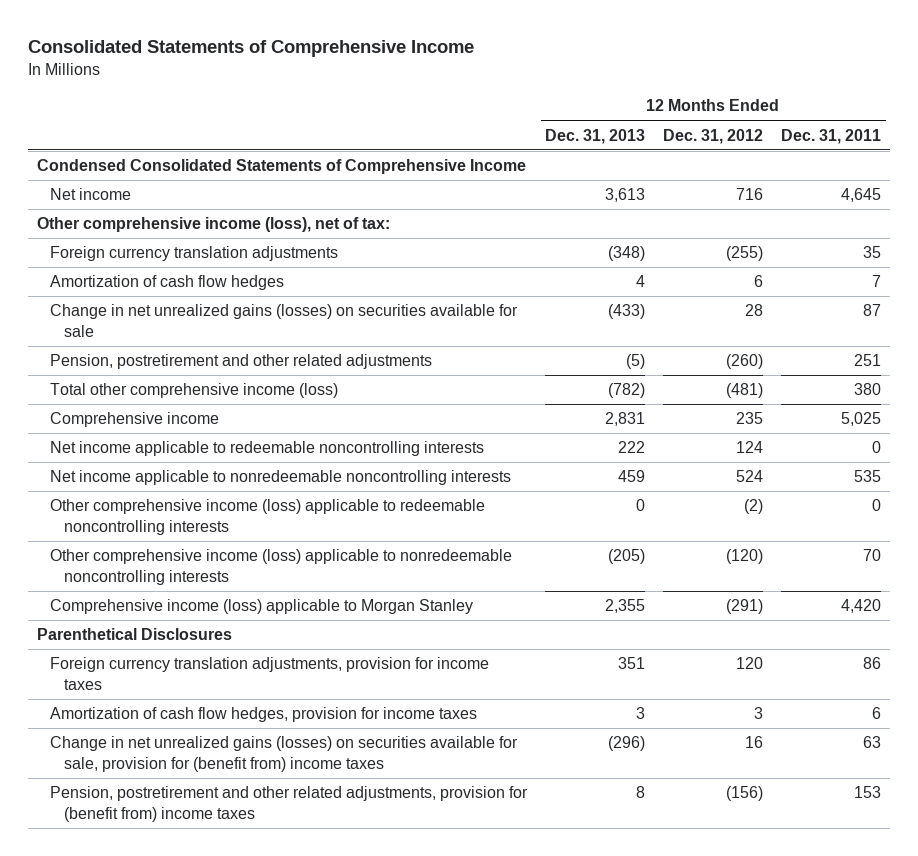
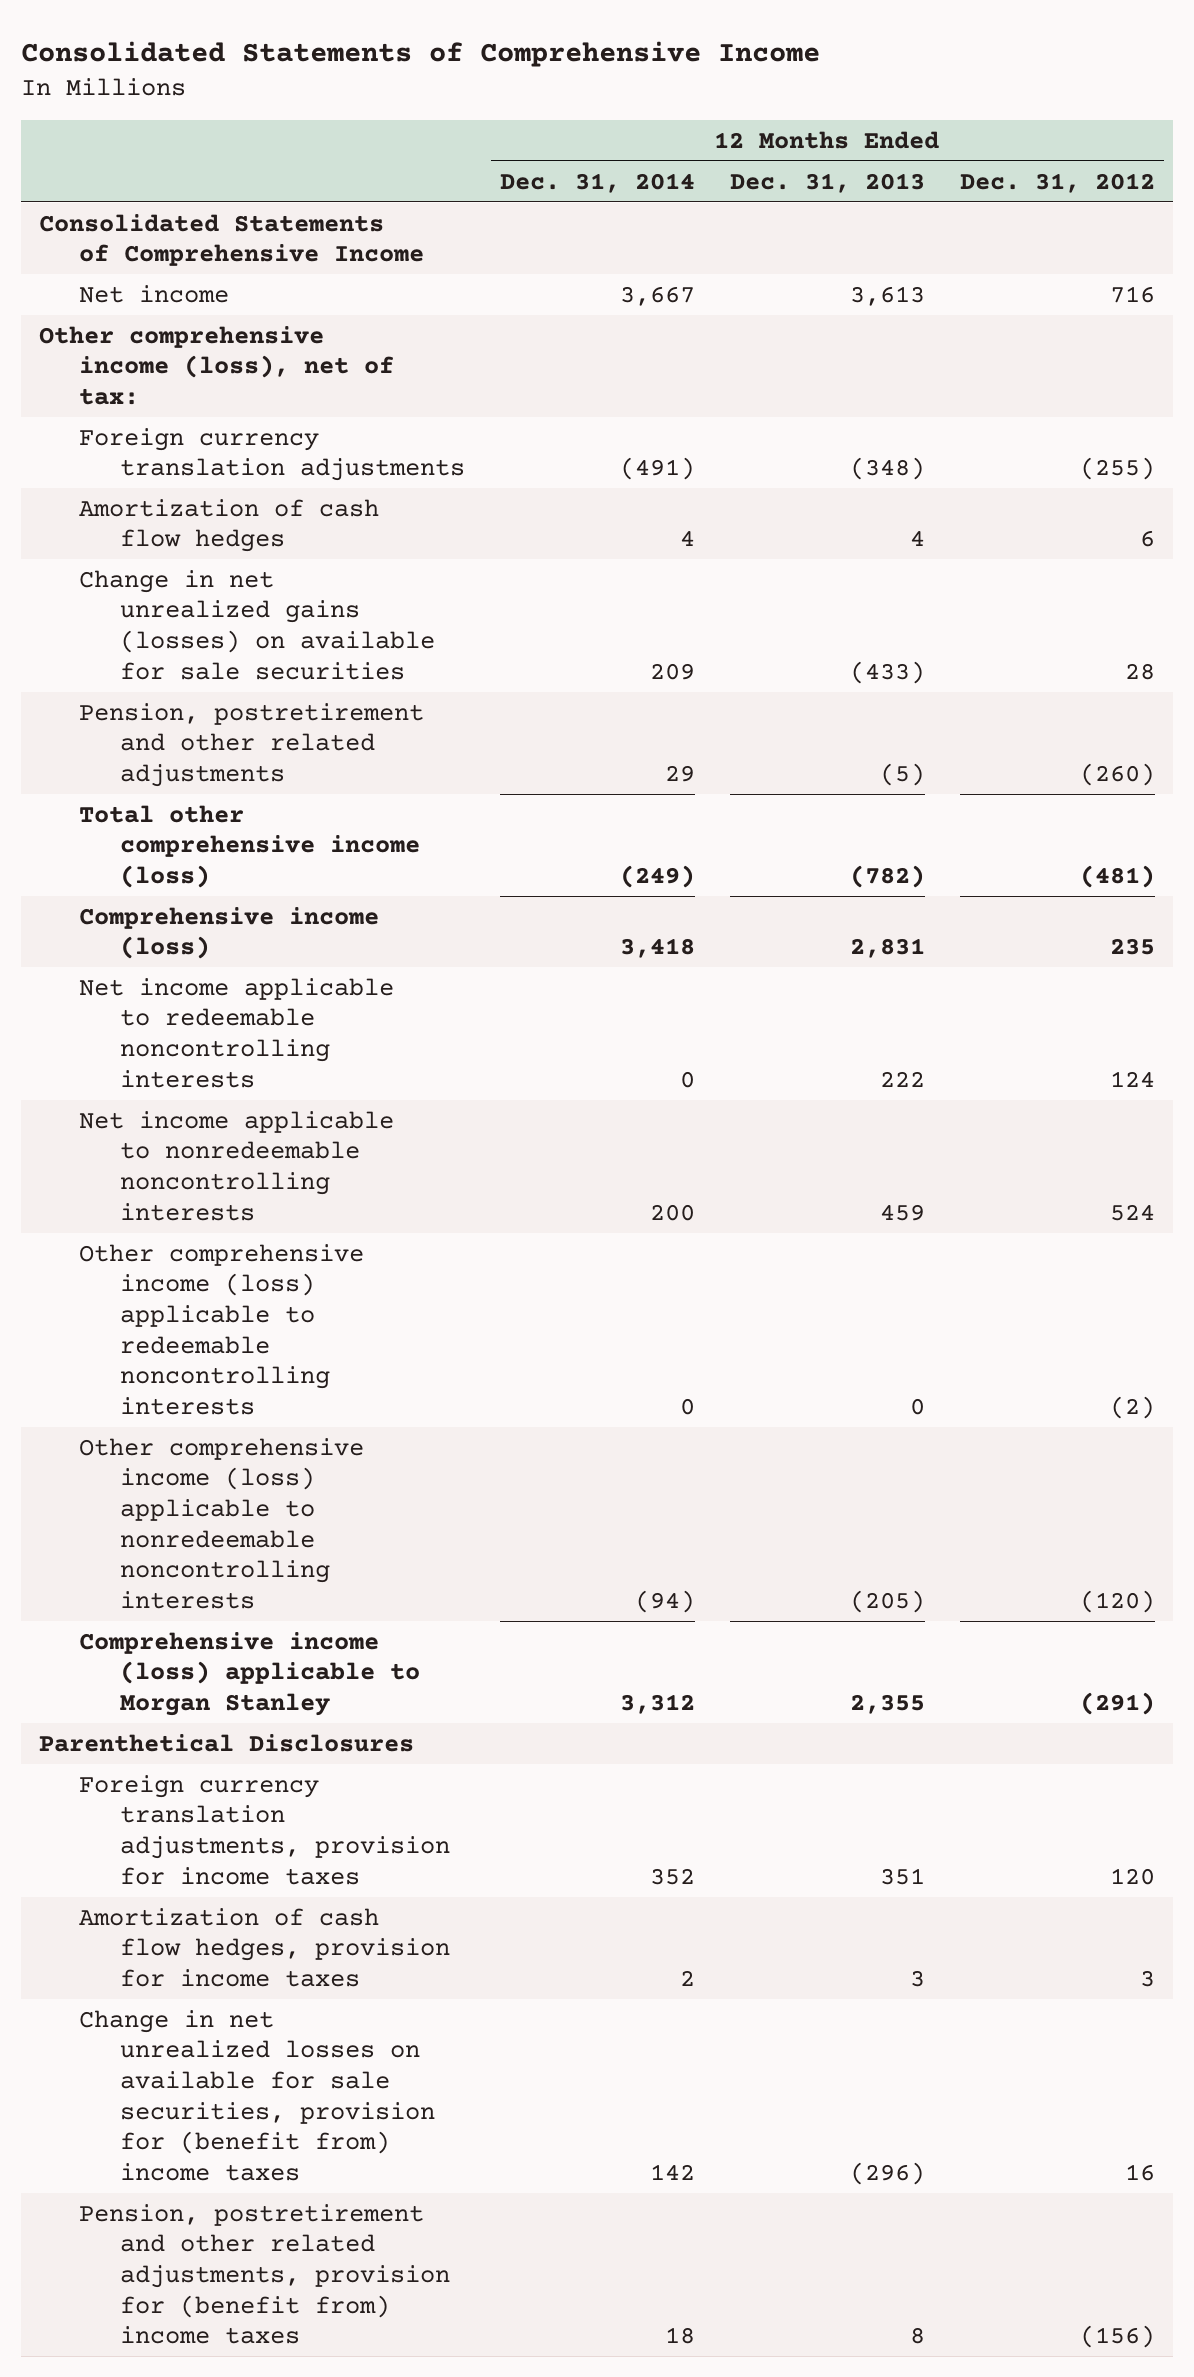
- | 12 Months Ended Dec. 31, 2013 | 12 Months Ended Dec. 31, 2012 | 12 Months Ended Dec. 31, 2011
+ | 12 Months Ended Dec. 31, 2014 | 12 Months Ended Dec. 31, 2013 | 12 Months Ended Dec. 31, 2012
- Condensed Consolidated Statements of Comprehensive Income
+ Consolidated Statements of Comprehensive Income
- Change in net unrealized gains (losses) on securities available for sale | (433) | 28 | 87
+ Change in net unrealized gains (losses) on available for sale securities | 209 | (433) | 28
- Comprehensive income | 2,831 | 235 | 5,025
+ Comprehensive income (loss) | 3,418 | 2,831 | 235
- Change in net unrealized gains (losses) on securities available for sale, provision for (benefit from) income taxes | (296) | 16 | 63
+ Change in net unrealized losses on available for sale securities, provision for (benefit from) income taxes | 142 | (296) | 16

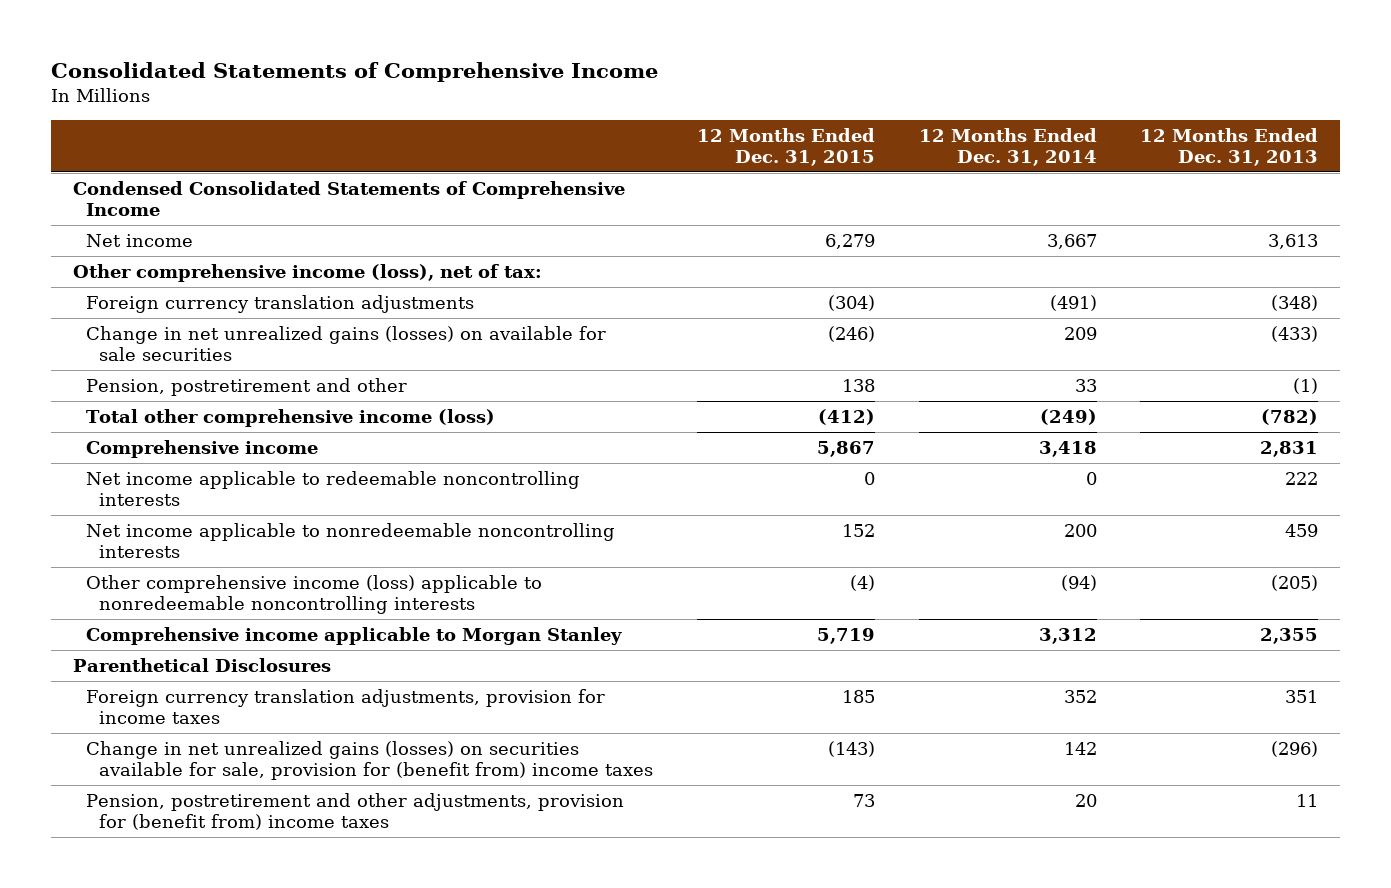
- | 12 Months Ended Dec. 31, 2014 | 12 Months Ended Dec. 31, 2013 | 12 Months Ended Dec. 31, 2012
+ | 12 Months Ended Dec. 31, 2015 | 12 Months Ended Dec. 31, 2014 | 12 Months Ended Dec. 31, 2013
- Consolidated Statements of Comprehensive Income
+ Condensed Consolidated Statements of Comprehensive Income
- Amortization of cash flow hedges | 4 | 4 | 6
- Pension, postretirement and other related adjustments | 29 | (5) | (260)
+ Pension, postretirement and other | 138 | 33 | (1)
- Comprehensive income (loss) | 3,418 | 2,831 | 235
+ Comprehensive income | 5,867 | 3,418 | 2,831
- Other comprehensive income (loss) applicable to redeemable noncontrolling interests | 0 | 0 | (2)
- Comprehensive income (loss) applicable to Morgan Stanley | 3,312 | 2,355 | (291)
+ Comprehensive income applicable to Morgan Stanley | 5,719 | 3,312 | 2,355
- Amortization of cash flow hedges, provision for income taxes | 2 | 3 | 3
- Change in net unrealized losses on available for sale securities, provision for (benefit from) income taxes | 142 | (296) | 16
- Pension, postretirement and other related adjustments, provision for (benefit from) income taxes | 18 | 8 | (156)
+ Change in net unrealized gains (losses) on securities available for sale, provision for (benefit from) income taxes | (143) | 142 | (296)
+ Pension, postretirement and other adjustments, provision for (benefit from) income taxes | 73 | 20 | 11

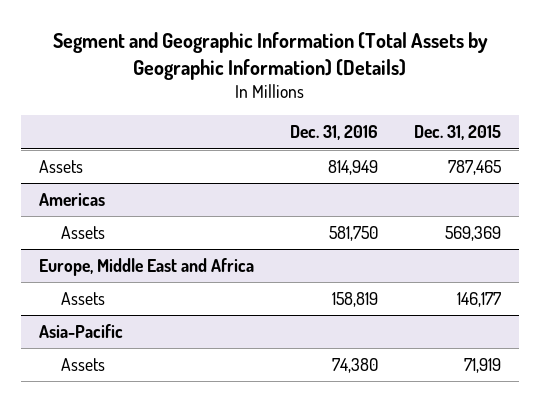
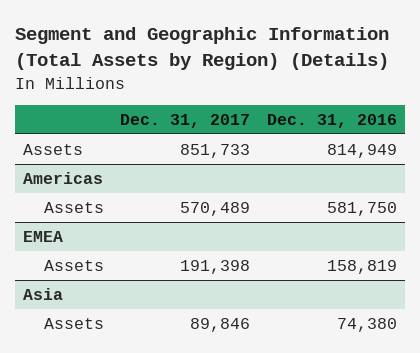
- Segment and Geographic Information (Total Assets by Geographic Information) (Details)
+ Segment and Geographic Information (Total Assets by Region) (Details)
- | Dec. 31, 2016 | Dec. 31, 2015
+ | Dec. 31, 2017 | Dec. 31, 2016
- Europe, Middle East and Africa
+ EMEA
- Asia-Pacific
+ Asia

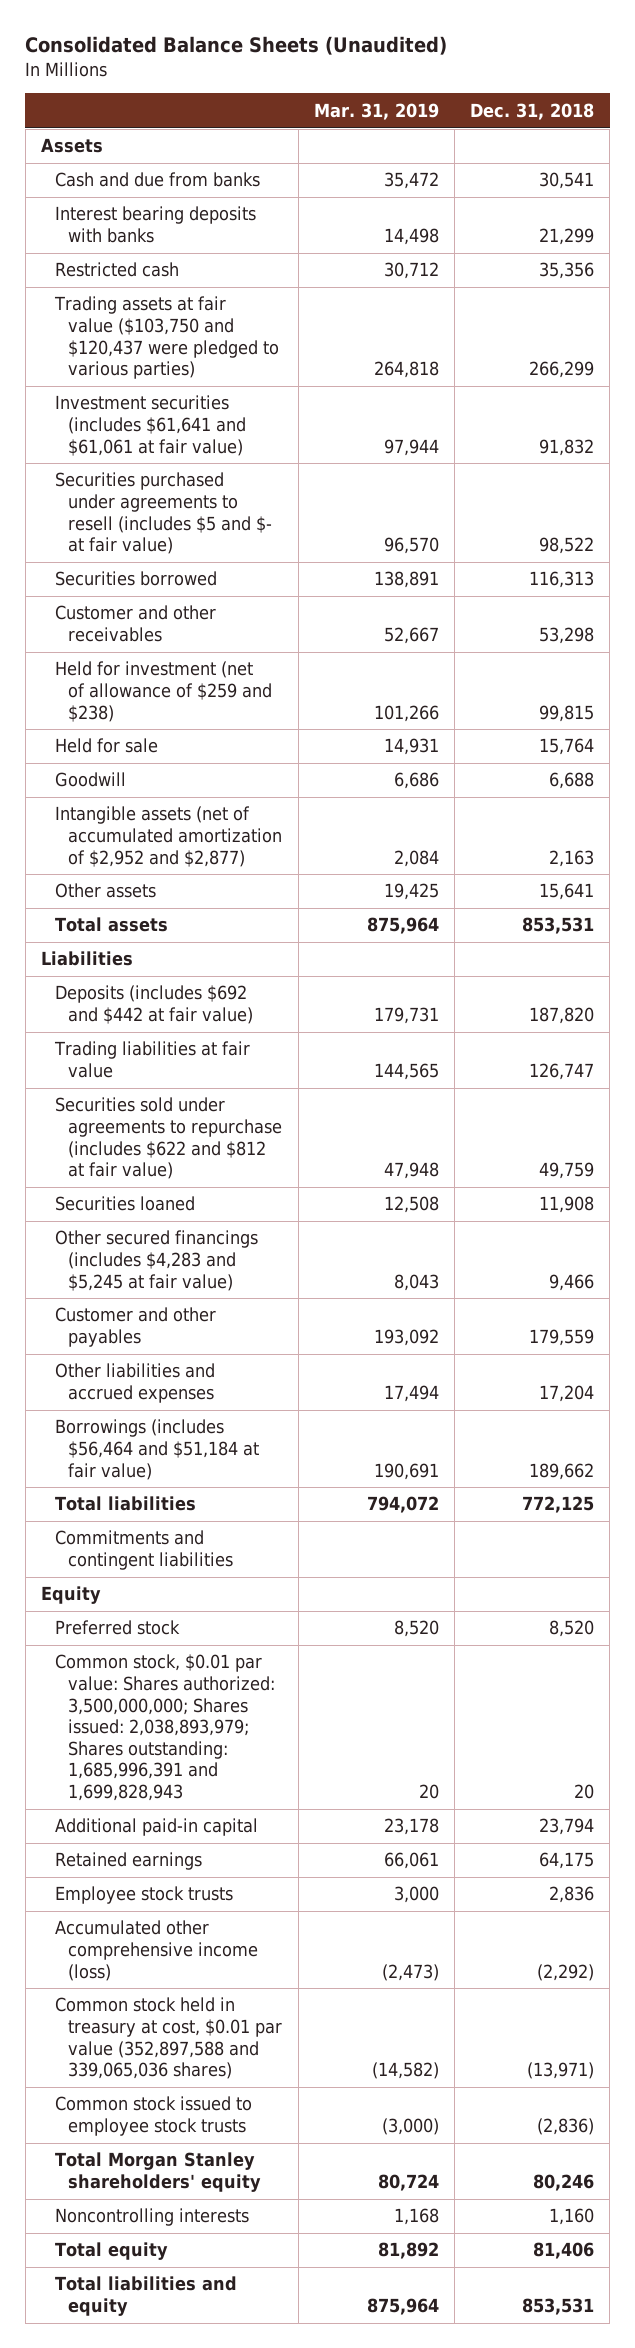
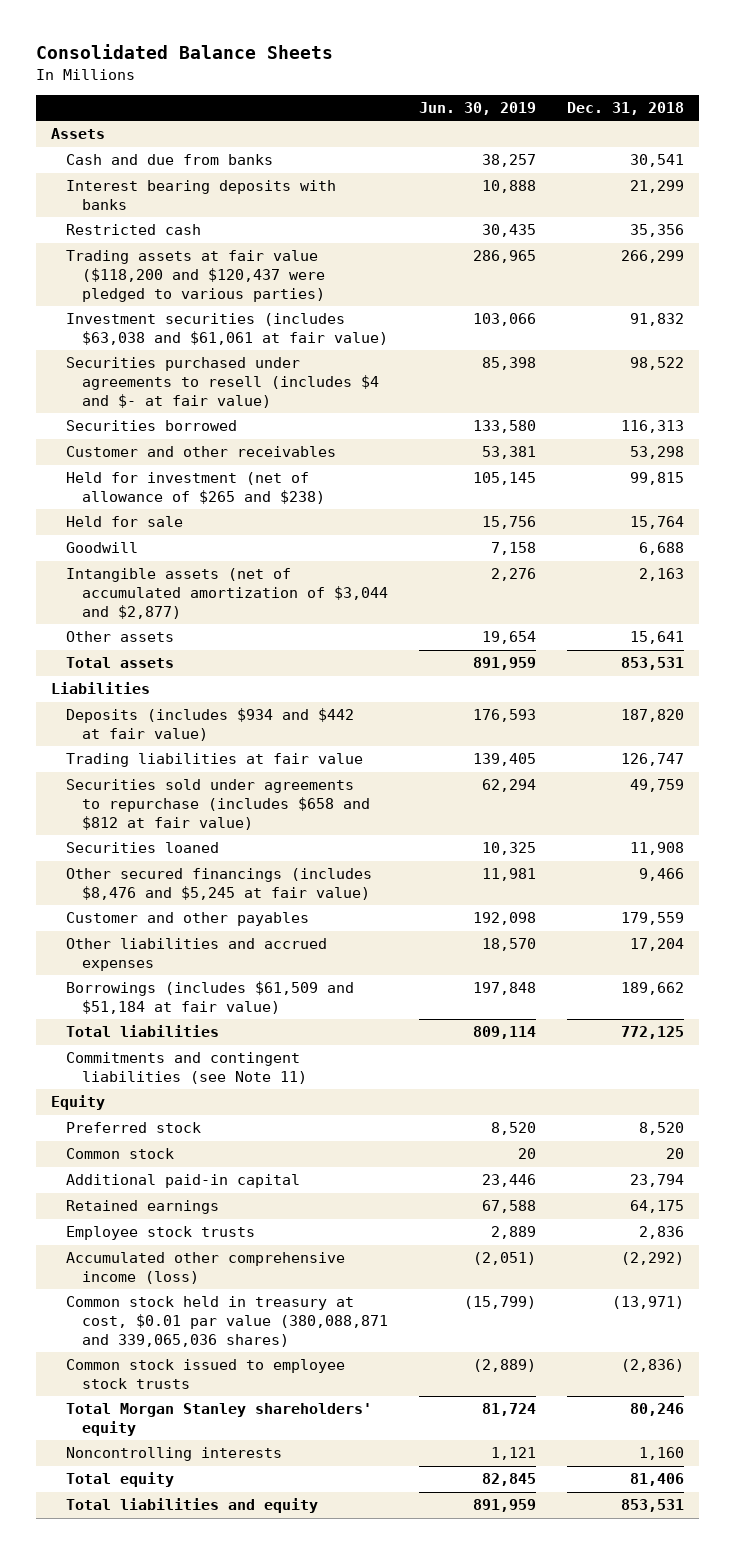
- Consolidated Balance Sheets (Unaudited)
+ Consolidated Balance Sheets
- | Mar. 31, 2019 | Dec. 31, 2018
+ | Jun. 30, 2019 | Dec. 31, 2018
- Trading assets at fair value ($103,750 and $120,437 were pledged to various parties) | 264,818 | 266,299
- Investment securities (includes $61,641 and $61,061 at fair value) | 97,944 | 91,832
- Securities purchased under agreements to resell (includes $5 and $- at fair value) | 96,570 | 98,522
+ Trading assets at fair value ($118,200 and $120,437 were pledged to various parties) | 286,965 | 266,299
+ Investment securities (includes $63,038 and $61,061 at fair value) | 103,066 | 91,832
+ Securities purchased under agreements to resell (includes $4 and $- at fair value) | 85,398 | 98,522
- Held for investment (net of allowance of $259 and $238) | 101,266 | 99,815
+ Held for investment (net of allowance of $265 and $238) | 105,145 | 99,815
- Intangible assets (net of accumulated amortization of $2,952 and $2,877) | 2,084 | 2,163
+ Intangible assets (net of accumulated amortization of $3,044 and $2,877) | 2,276 | 2,163
- Deposits (includes $692 and $442 at fair value) | 179,731 | 187,820
+ Deposits (includes $934 and $442 at fair value) | 176,593 | 187,820
- Securities sold under agreements to repurchase (includes $622 and $812 at fair value) | 47,948 | 49,759
+ Securities sold under agreements to repurchase (includes $658 and $812 at fair value) | 62,294 | 49,759
- Other secured financings (includes $4,283 and $5,245 at fair value) | 8,043 | 9,466
+ Other secured financings (includes $8,476 and $5,245 at fair value) | 11,981 | 9,466
- Borrowings (includes $56,464 and $51,184 at fair value) | 190,691 | 189,662
+ Borrowings (includes $61,509 and $51,184 at fair value) | 197,848 | 189,662
- Commitments and contingent liabilities
+ Commitments and contingent liabilities (see Note 11)
- Common stock, $0.01 par value: Shares authorized: 3,500,000,000; Shares issued: 2,038,893,979; Shares outstanding: 1,685,996,391 and 1,699,828,943 | 20 | 20
+ Common stock | 20 | 20
- Common stock held in treasury at cost, $0.01 par value (352,897,588 and 339,065,036 shares) | (14,582) | (13,971)
+ Common stock held in treasury at cost, $0.01 par value (380,088,871 and 339,065,036 shares) | (15,799) | (13,971)

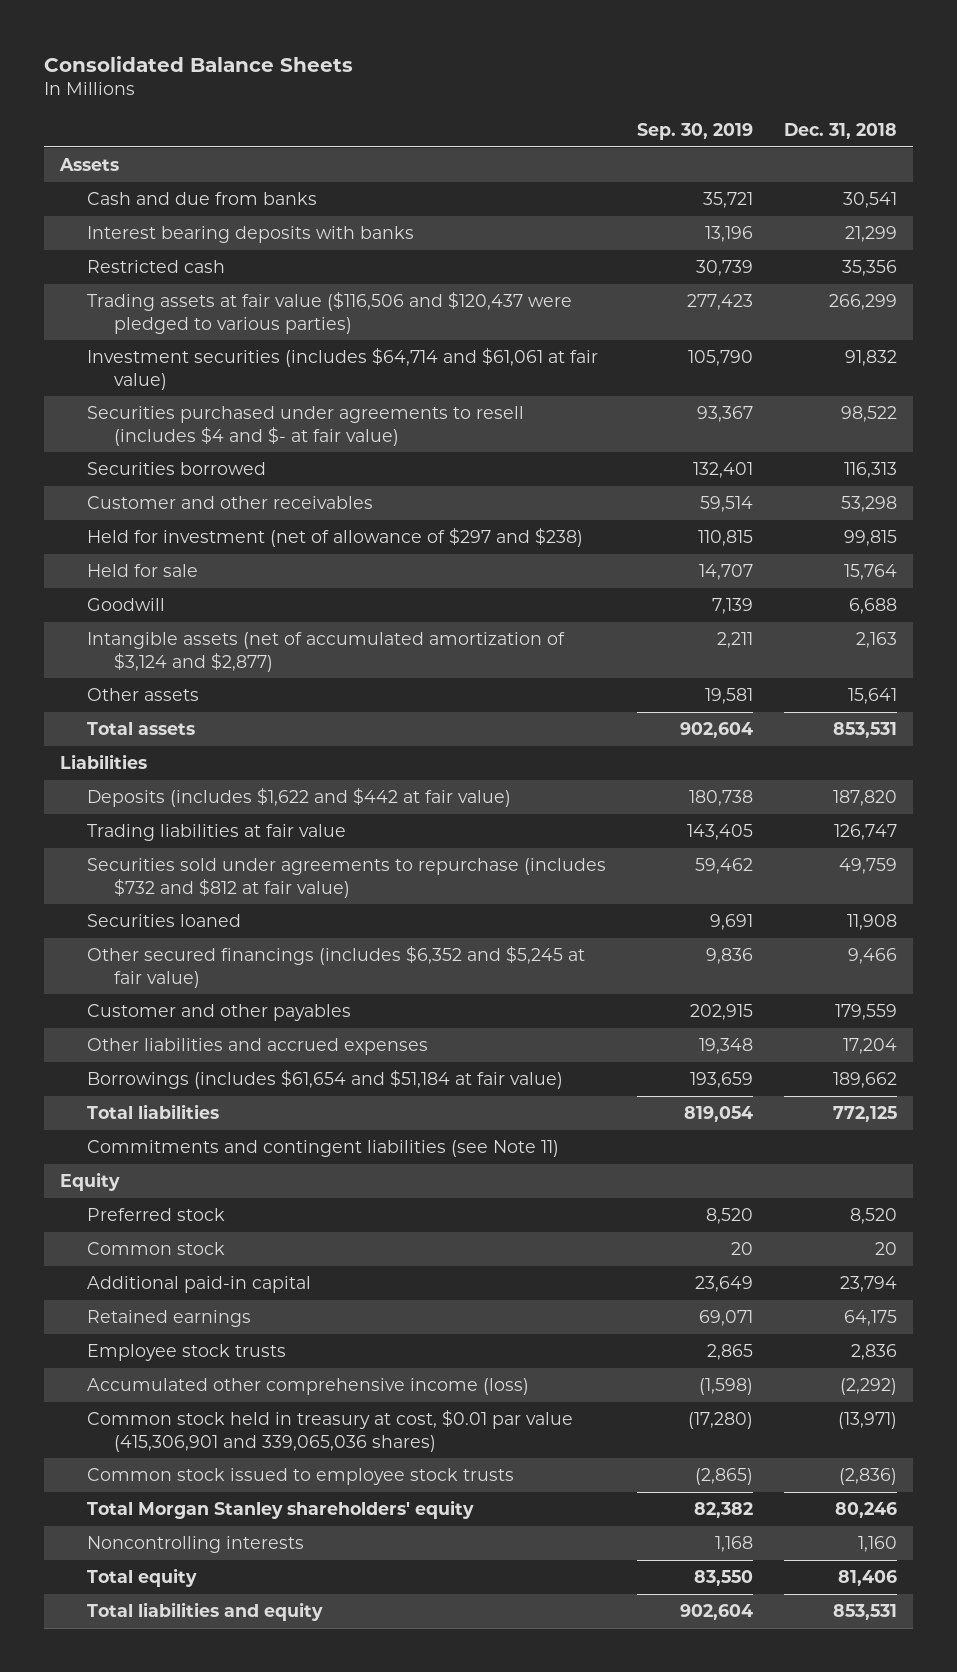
- | Jun. 30, 2019 | Dec. 31, 2018
+ | Sep. 30, 2019 | Dec. 31, 2018
- Trading assets at fair value ($118,200 and $120,437 were pledged to various parties) | 286,965 | 266,299
- Investment securities (includes $63,038 and $61,061 at fair value) | 103,066 | 91,832
+ Trading assets at fair value ($116,506 and $120,437 were pledged to various parties) | 277,423 | 266,299
+ Investment securities (includes $64,714 and $61,061 at fair value) | 105,790 | 91,832
- Held for investment (net of allowance of $265 and $238) | 105,145 | 99,815
+ Held for investment (net of allowance of $297 and $238) | 110,815 | 99,815
- Intangible assets (net of accumulated amortization of $3,044 and $2,877) | 2,276 | 2,163
+ Intangible assets (net of accumulated amortization of $3,124 and $2,877) | 2,211 | 2,163
- Deposits (includes $934 and $442 at fair value) | 176,593 | 187,820
+ Deposits (includes $1,622 and $442 at fair value) | 180,738 | 187,820
- Securities sold under agreements to repurchase (includes $658 and $812 at fair value) | 62,294 | 49,759
+ Securities sold under agreements to repurchase (includes $732 and $812 at fair value) | 59,462 | 49,759
- Other secured financings (includes $8,476 and $5,245 at fair value) | 11,981 | 9,466
+ Other secured financings (includes $6,352 and $5,245 at fair value) | 9,836 | 9,466
- Borrowings (includes $61,509 and $51,184 at fair value) | 197,848 | 189,662
+ Borrowings (includes $61,654 and $51,184 at fair value) | 193,659 | 189,662
- Common stock held in treasury at cost, $0.01 par value (380,088,871 and 339,065,036 shares) | (15,799) | (13,971)
+ Common stock held in treasury at cost, $0.01 par value (415,306,901 and 339,065,036 shares) | (17,280) | (13,971)

